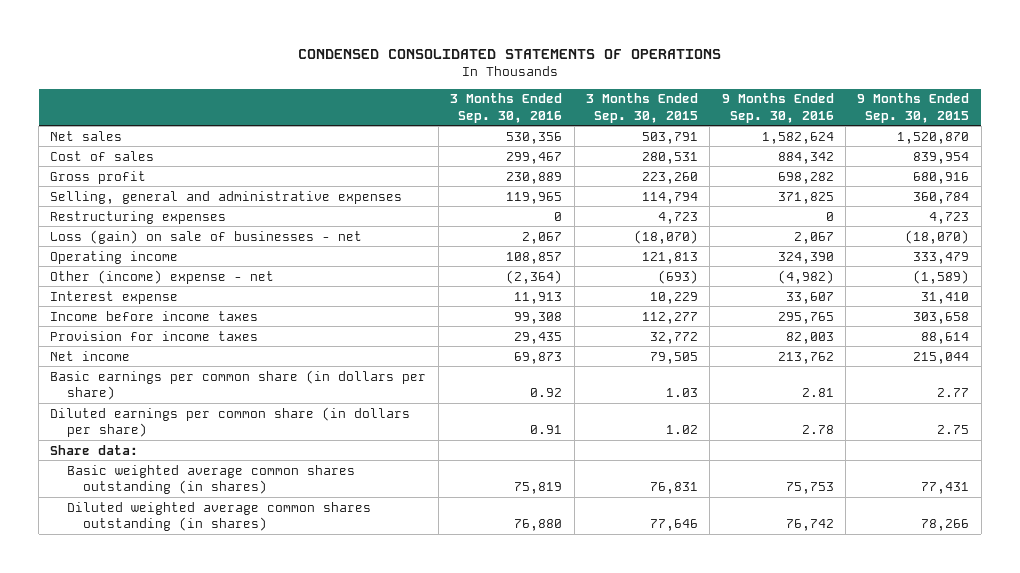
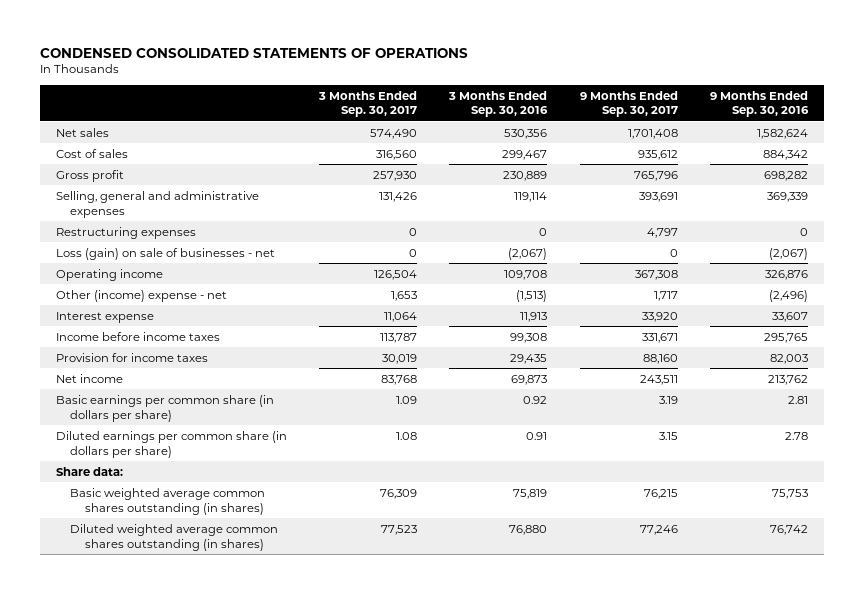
- | 3 Months Ended Sep. 30, 2016 | 3 Months Ended Sep. 30, 2015 | 9 Months Ended Sep. 30, 2016 | 9 Months Ended Sep. 30, 2015
+ | 3 Months Ended Sep. 30, 2017 | 3 Months Ended Sep. 30, 2016 | 9 Months Ended Sep. 30, 2017 | 9 Months Ended Sep. 30, 2016
- Selling, general and administrative expenses | 119,965 | 114,794 | 371,825 | 360,784
+ Selling, general and administrative expenses | 131,426 | 119,114 | 393,691 | 369,339
- Loss (gain) on sale of businesses - net | 2,067 | (18,070) | 2,067 | (18,070)
- Operating income | 108,857 | 121,813 | 324,390 | 333,479
- Other (income) expense - net | (2,364) | (693) | (4,982) | (1,589)
+ Loss (gain) on sale of businesses - net | 0 | (2,067) | 0 | (2,067)
+ Operating income | 126,504 | 109,708 | 367,308 | 326,876
+ Other (income) expense - net | 1,653 | (1,513) | 1,717 | (2,496)

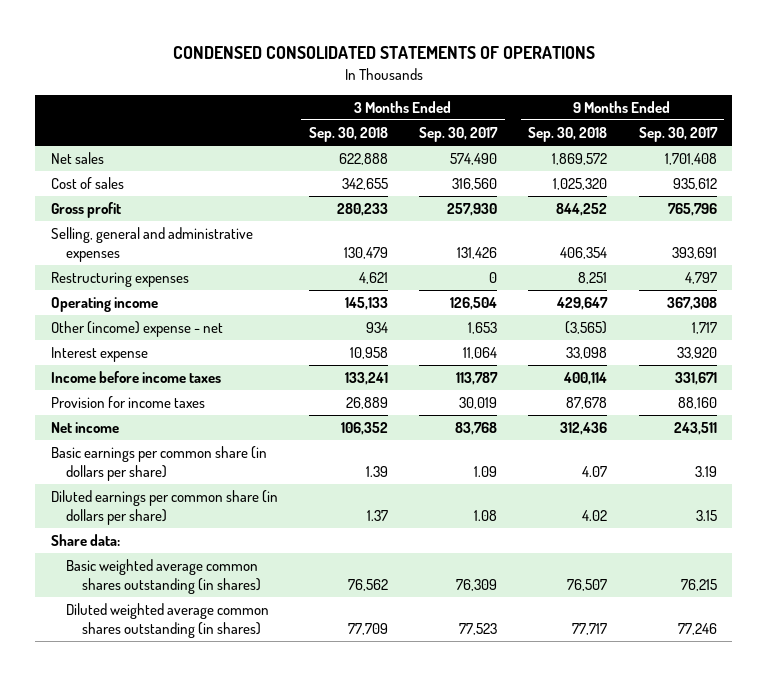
- | 3 Months Ended Sep. 30, 2017 | 3 Months Ended Sep. 30, 2016 | 9 Months Ended Sep. 30, 2017 | 9 Months Ended Sep. 30, 2016
+ | 3 Months Ended Sep. 30, 2018 | 3 Months Ended Sep. 30, 2017 | 9 Months Ended Sep. 30, 2018 | 9 Months Ended Sep. 30, 2017
- Loss (gain) on sale of businesses - net | 0 | (2,067) | 0 | (2,067)

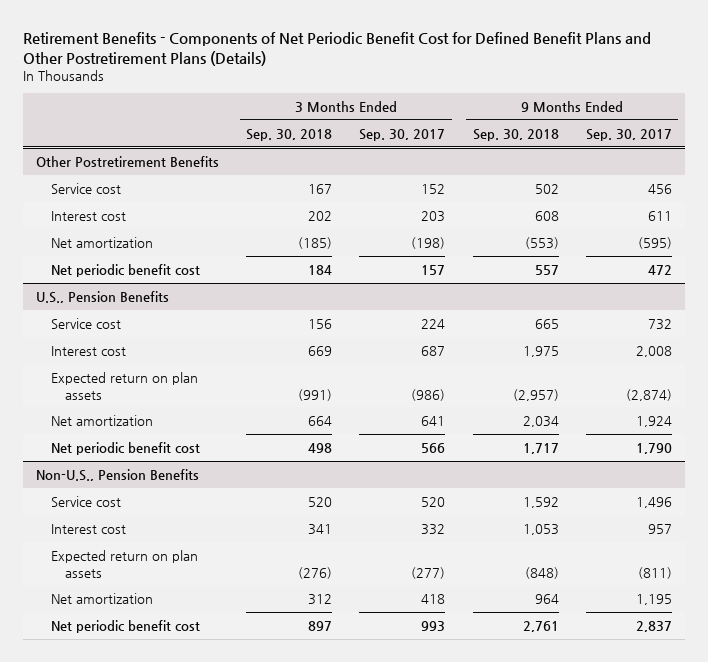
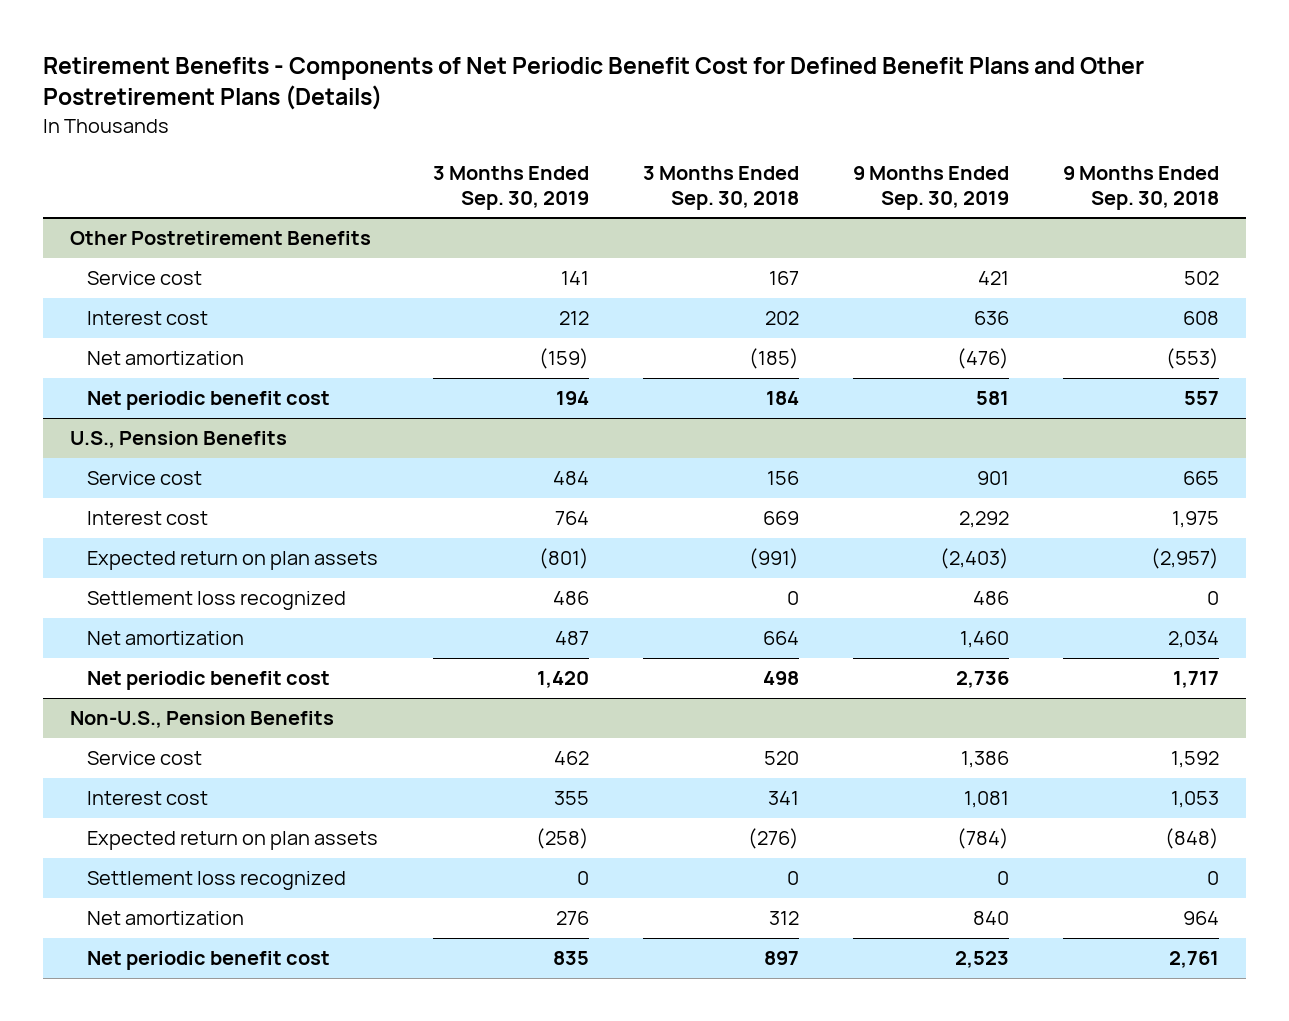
- | 3 Months Ended Sep. 30, 2018 | 3 Months Ended Sep. 30, 2017 | 9 Months Ended Sep. 30, 2018 | 9 Months Ended Sep. 30, 2017
+ | 3 Months Ended Sep. 30, 2019 | 3 Months Ended Sep. 30, 2018 | 9 Months Ended Sep. 30, 2019 | 9 Months Ended Sep. 30, 2018
@ U.S., Pension Benefits
+ Settlement loss recognized | 486 | 0 | 486 | 0
@ Non-U.S., Pension Benefits
+ Settlement loss recognized | 0 | 0 | 0 | 0

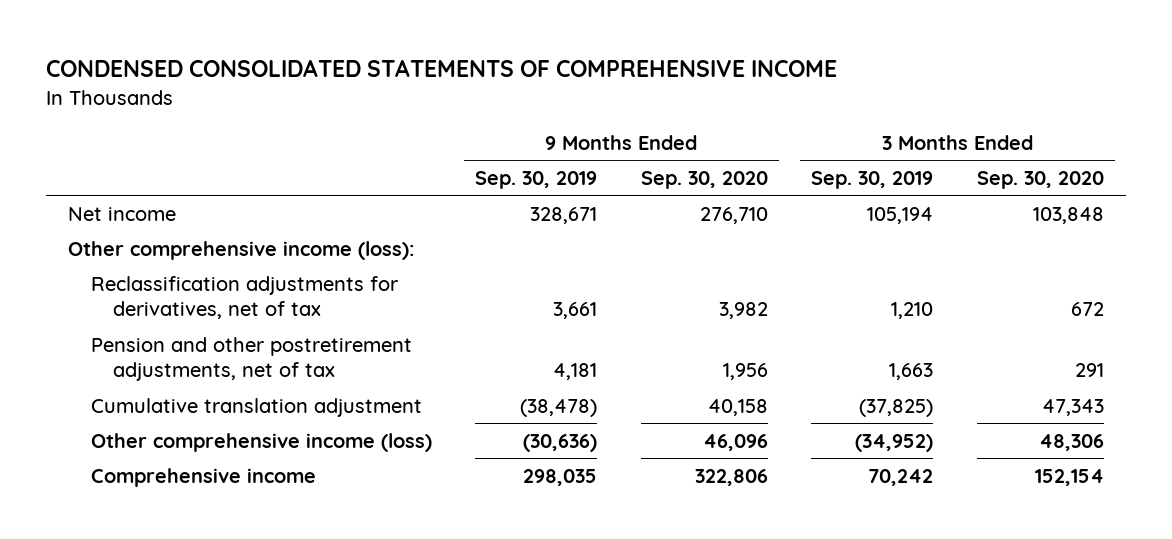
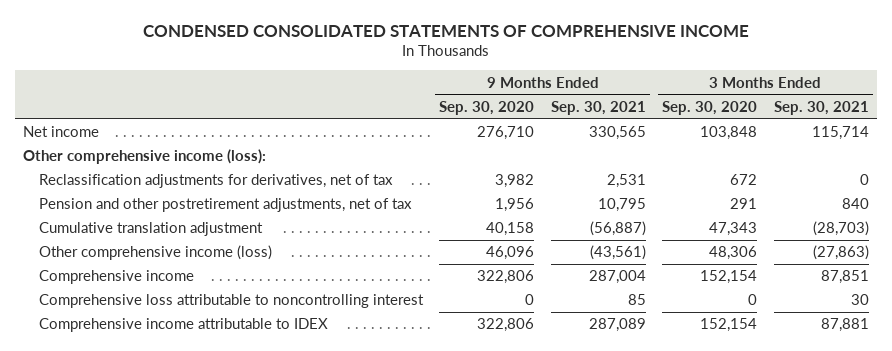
- | 9 Months Ended Sep. 30, 2019 | 9 Months Ended Sep. 30, 2020 | 3 Months Ended Sep. 30, 2019 | 3 Months Ended Sep. 30, 2020
+ | 9 Months Ended Sep. 30, 2020 | 9 Months Ended Sep. 30, 2021 | 3 Months Ended Sep. 30, 2020 | 3 Months Ended Sep. 30, 2021
+ Comprehensive loss attributable to noncontrolling interest | 0 | 85 | 0 | 30
+ Comprehensive income attributable to IDEX | 322,806 | 287,089 | 152,154 | 87,881

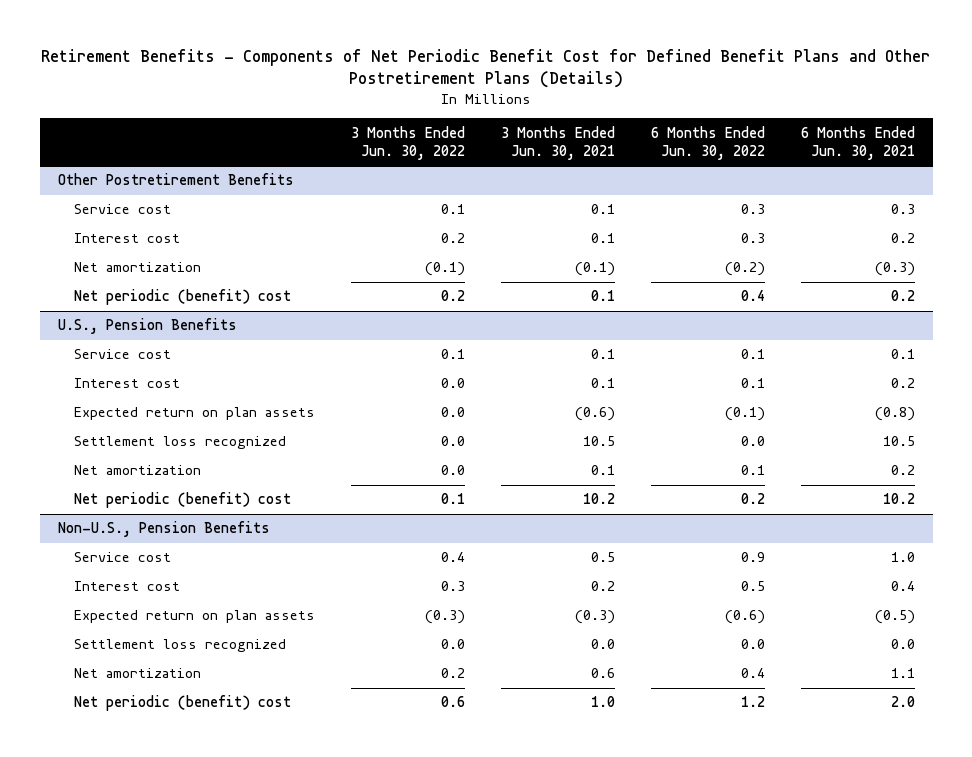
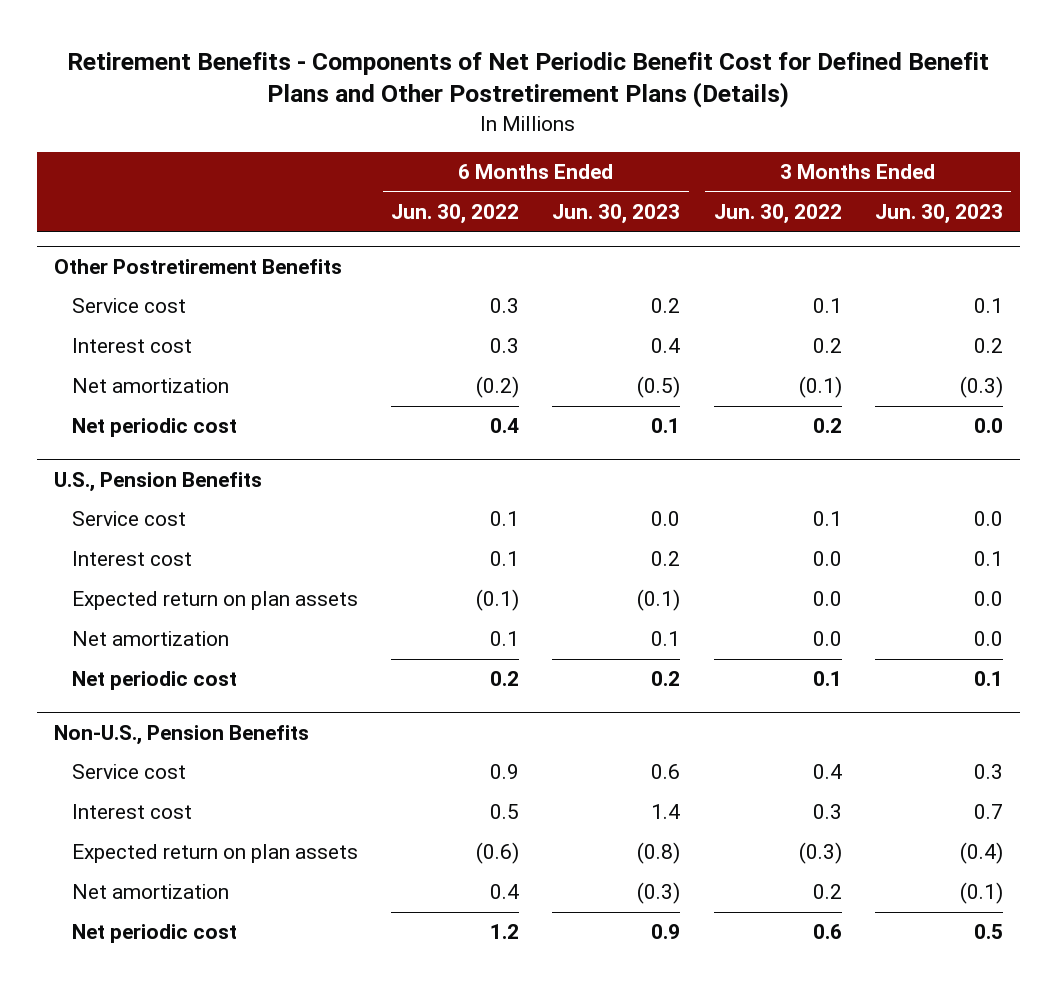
- | 3 Months Ended Jun. 30, 2022 | 3 Months Ended Jun. 30, 2021 | 6 Months Ended Jun. 30, 2022 | 6 Months Ended Jun. 30, 2021
+ | 6 Months Ended Jun. 30, 2022 | 6 Months Ended Jun. 30, 2023 | 3 Months Ended Jun. 30, 2022 | 3 Months Ended Jun. 30, 2023
@ Other Postretirement Benefits
- Net periodic (benefit) cost | 0.2 | 0.1 | 0.4 | 0.2
+ Net periodic cost | 0.4 | 0.1 | 0.2 | 0.0
@ U.S., Pension Benefits
- Settlement loss recognized | 0.0 | 10.5 | 0.0 | 10.5
- Net periodic (benefit) cost | 0.1 | 10.2 | 0.2 | 10.2
+ Net periodic cost | 0.2 | 0.2 | 0.1 | 0.1
@ Non-U.S., Pension Benefits
- Settlement loss recognized | 0.0 | 0.0 | 0.0 | 0.0
- Net periodic (benefit) cost | 0.6 | 1.0 | 1.2 | 2.0
+ Net periodic cost | 1.2 | 0.9 | 0.6 | 0.5

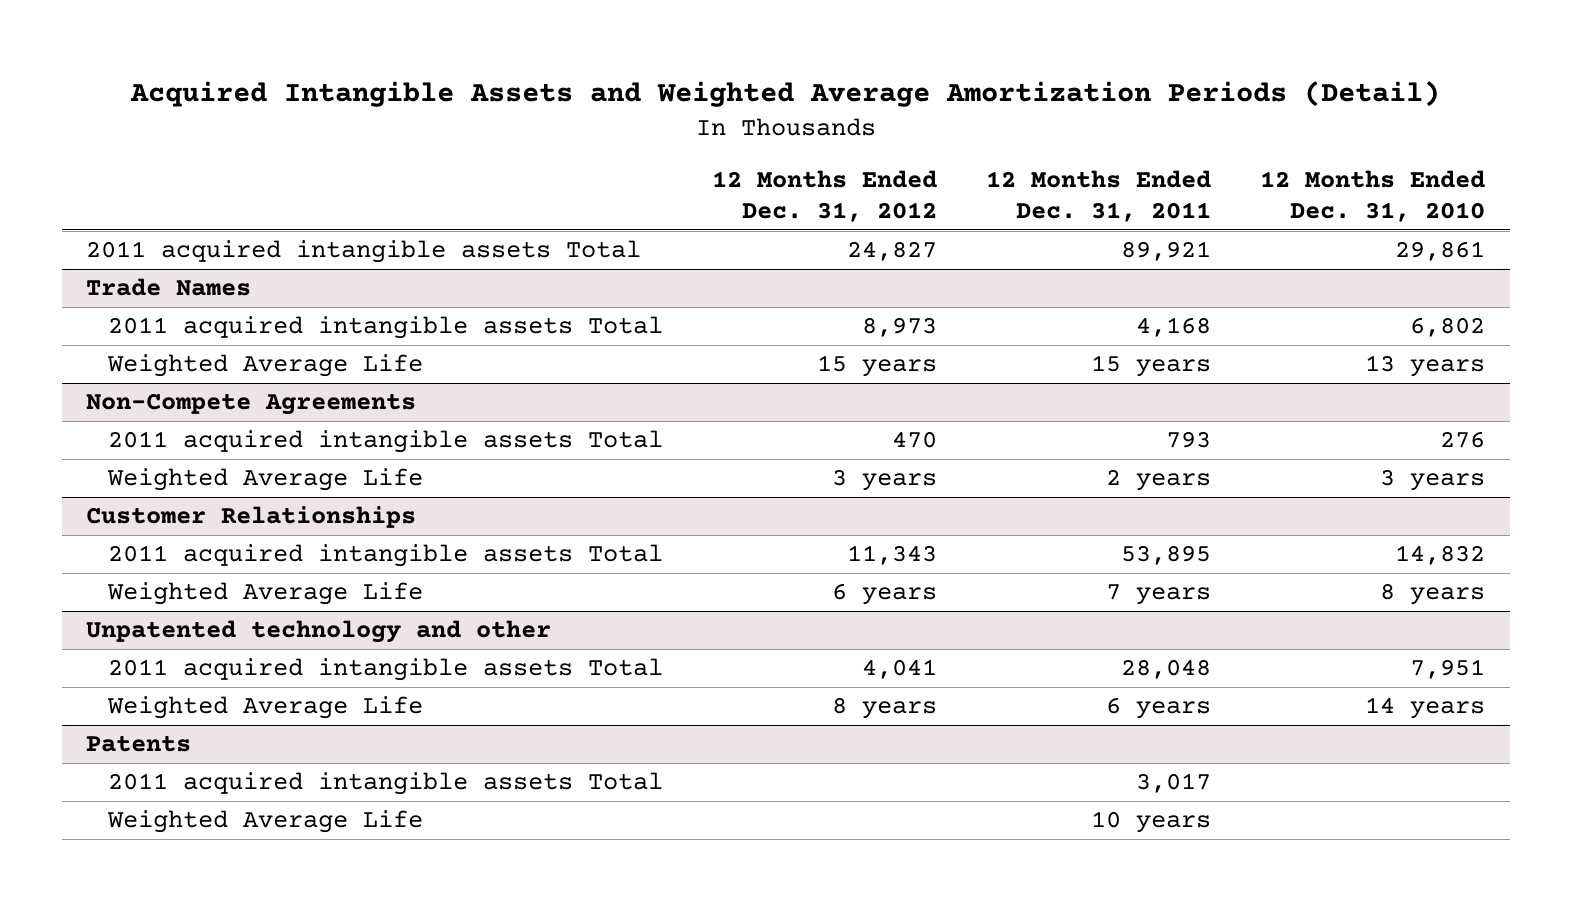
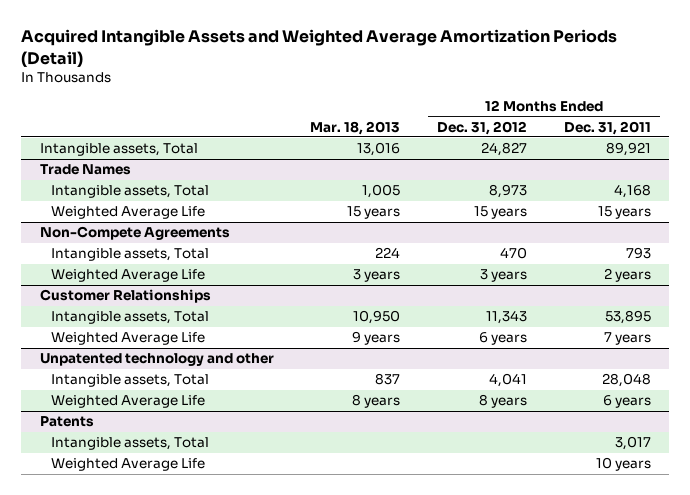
- | 12 Months Ended Dec. 31, 2012 | 12 Months Ended Dec. 31, 2011 | 12 Months Ended Dec. 31, 2010
+ | Mar. 18, 2013 | 12 Months Ended Dec. 31, 2012 | 12 Months Ended Dec. 31, 2011
- 2011 acquired intangible assets Total | 24,827 | 89,921 | 29,861
+ Intangible assets, Total | 13,016 | 24,827 | 89,921
@ Trade Names
- 2011 acquired intangible assets Total | 8,973 | 4,168 | 6,802
+ Intangible assets, Total | 1,005 | 8,973 | 4,168
@ Non-Compete Agreements
- 2011 acquired intangible assets Total | 470 | 793 | 276
+ Intangible assets, Total | 224 | 470 | 793
@ Customer Relationships
- 2011 acquired intangible assets Total | 11,343 | 53,895 | 14,832
+ Intangible assets, Total | 10,950 | 11,343 | 53,895
@ Unpatented technology and other
- 2011 acquired intangible assets Total | 4,041 | 28,048 | 7,951
+ Intangible assets, Total | 837 | 4,041 | 28,048
@ Patents
- 2011 acquired intangible assets Total | | 3,017 |
+ Intangible assets, Total | | | 3,017

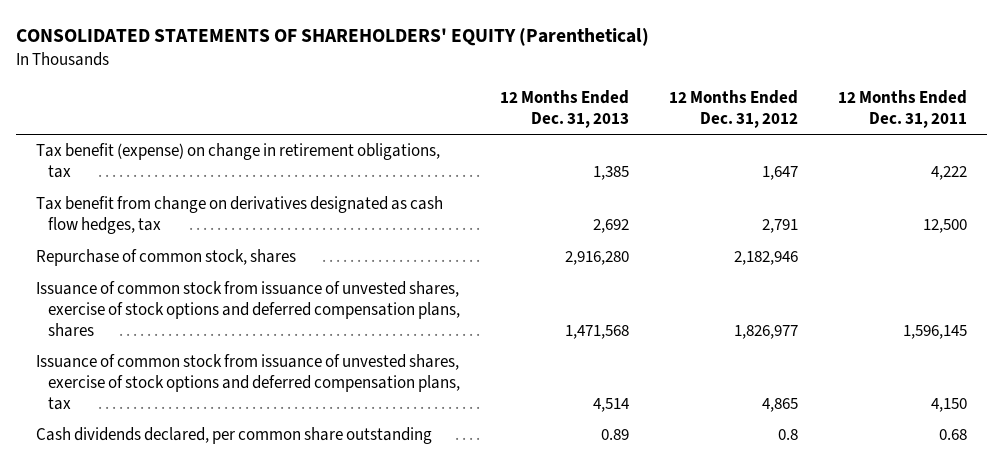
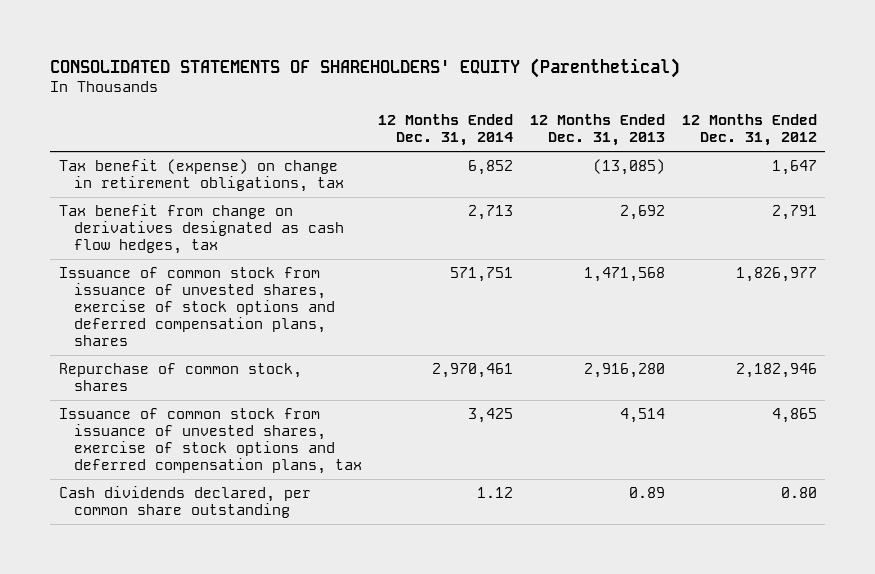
- | 12 Months Ended Dec. 31, 2013 | 12 Months Ended Dec. 31, 2012 | 12 Months Ended Dec. 31, 2011
+ | 12 Months Ended Dec. 31, 2014 | 12 Months Ended Dec. 31, 2013 | 12 Months Ended Dec. 31, 2012
- Tax benefit (expense) on change in retirement obligations, tax | 1,385 | 1,647 | 4,222
+ Tax benefit (expense) on change in retirement obligations, tax | 6,852 | (13,085) | 1,647
moved down: Repurchase of common stock, shares | 2,970,461 | 2,916,280 | 2,182,946
- Cash dividends declared, per common share outstanding | 0.89 | 0.8 | 0.68
+ Cash dividends declared, per common share outstanding | 1.12 | 0.89 | 0.80

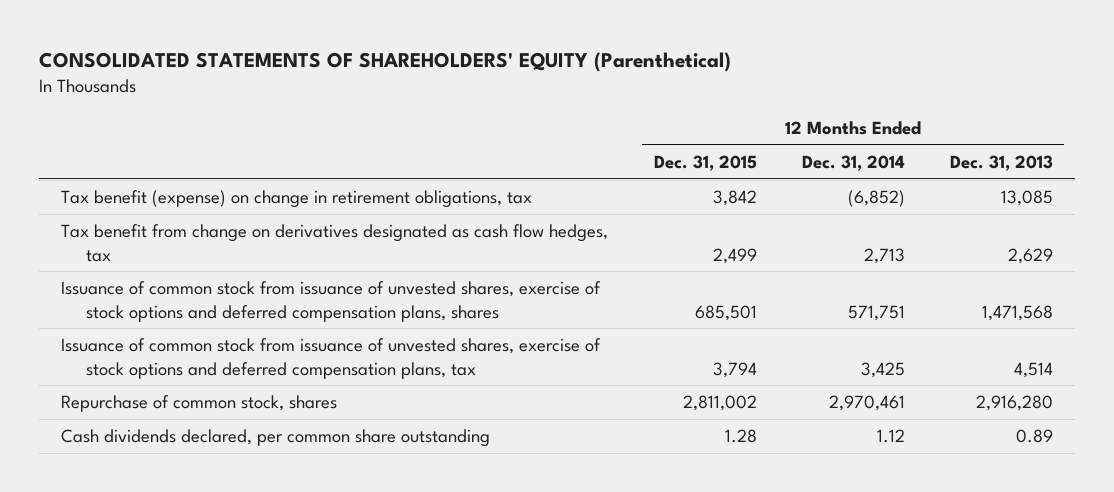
- | 12 Months Ended Dec. 31, 2014 | 12 Months Ended Dec. 31, 2013 | 12 Months Ended Dec. 31, 2012
+ | 12 Months Ended Dec. 31, 2015 | 12 Months Ended Dec. 31, 2014 | 12 Months Ended Dec. 31, 2013
- Tax benefit (expense) on change in retirement obligations, tax | 6,852 | (13,085) | 1,647
- Tax benefit from change on derivatives designated as cash flow hedges, tax | 2,713 | 2,692 | 2,791
+ Tax benefit (expense) on change in retirement obligations, tax | 3,842 | (6,852) | 13,085
+ Tax benefit from change on derivatives designated as cash flow hedges, tax | 2,499 | 2,713 | 2,629
moved down: Repurchase of common stock, shares | 2,811,002 | 2,970,461 | 2,916,280

